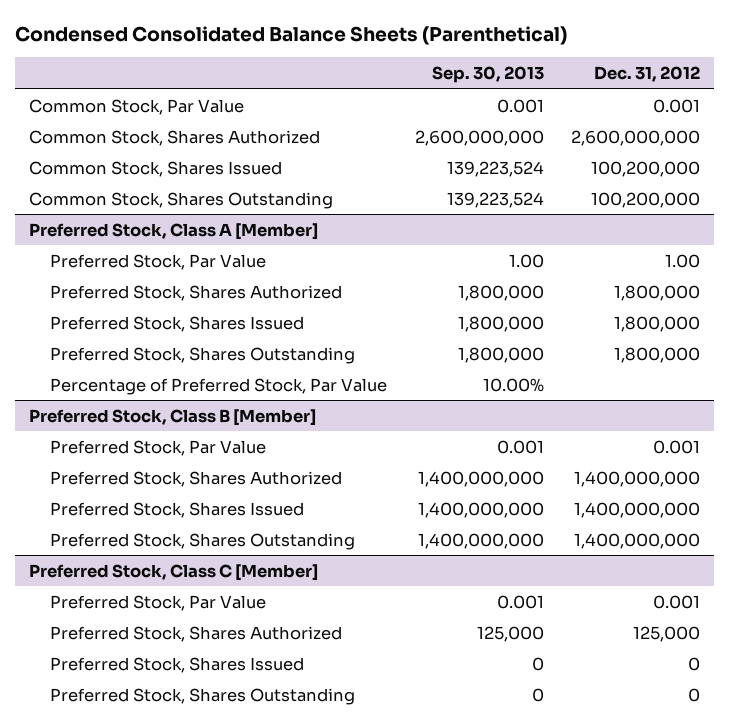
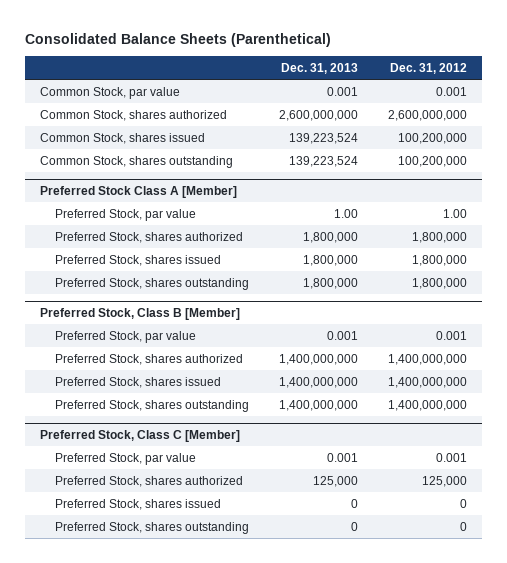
- Condensed Consolidated Balance Sheets (Parenthetical)
+ Consolidated Balance Sheets (Parenthetical)
- | Sep. 30, 2013 | Dec. 31, 2012
+ | Dec. 31, 2013 | Dec. 31, 2012
- Common Stock, Par Value | 0.001 | 0.001
- Common Stock, Shares Authorized | 2,600,000,000 | 2,600,000,000
- Common Stock, Shares Issued | 139,223,524 | 100,200,000
- Common Stock, Shares Outstanding | 139,223,524 | 100,200,000
- Preferred Stock, Class A [Member]
- Preferred Stock, Par Value | 1.00 | 1.00
- Preferred Stock, Shares Authorized | 1,800,000 | 1,800,000
- Preferred Stock, Shares Issued | 1,800,000 | 1,800,000
- Preferred Stock, Shares Outstanding | 1,800,000 | 1,800,000
- Percentage of Preferred Stock, Par Value | 10.00% |
+ Common Stock, par value | 0.001 | 0.001
+ Common Stock, shares authorized | 2,600,000,000 | 2,600,000,000
+ Common Stock, shares issued | 139,223,524 | 100,200,000
+ Common Stock, shares outstanding | 139,223,524 | 100,200,000
+ Preferred Stock Class A [Member]
+ Preferred Stock, par value | 1.00 | 1.00
+ Preferred Stock, shares authorized | 1,800,000 | 1,800,000
+ Preferred Stock, shares issued | 1,800,000 | 1,800,000
+ Preferred Stock, shares outstanding | 1,800,000 | 1,800,000
@ Preferred Stock, Class B [Member]
- Preferred Stock, Par Value | 0.001 | 0.001
- Preferred Stock, Shares Authorized | 1,400,000,000 | 1,400,000,000
- Preferred Stock, Shares Issued | 1,400,000,000 | 1,400,000,000
- Preferred Stock, Shares Outstanding | 1,400,000,000 | 1,400,000,000
+ Preferred Stock, par value | 0.001 | 0.001
+ Preferred Stock, shares authorized | 1,400,000,000 | 1,400,000,000
+ Preferred Stock, shares issued | 1,400,000,000 | 1,400,000,000
+ Preferred Stock, shares outstanding | 1,400,000,000 | 1,400,000,000
@ Preferred Stock, Class C [Member]
- Preferred Stock, Par Value | 0.001 | 0.001
- Preferred Stock, Shares Authorized | 125,000 | 125,000
- Preferred Stock, Shares Issued | 0 | 0
- Preferred Stock, Shares Outstanding | 0 | 0
+ Preferred Stock, par value | 0.001 | 0.001
+ Preferred Stock, shares authorized | 125,000 | 125,000
+ Preferred Stock, shares issued | 0 | 0
+ Preferred Stock, shares outstanding | 0 | 0

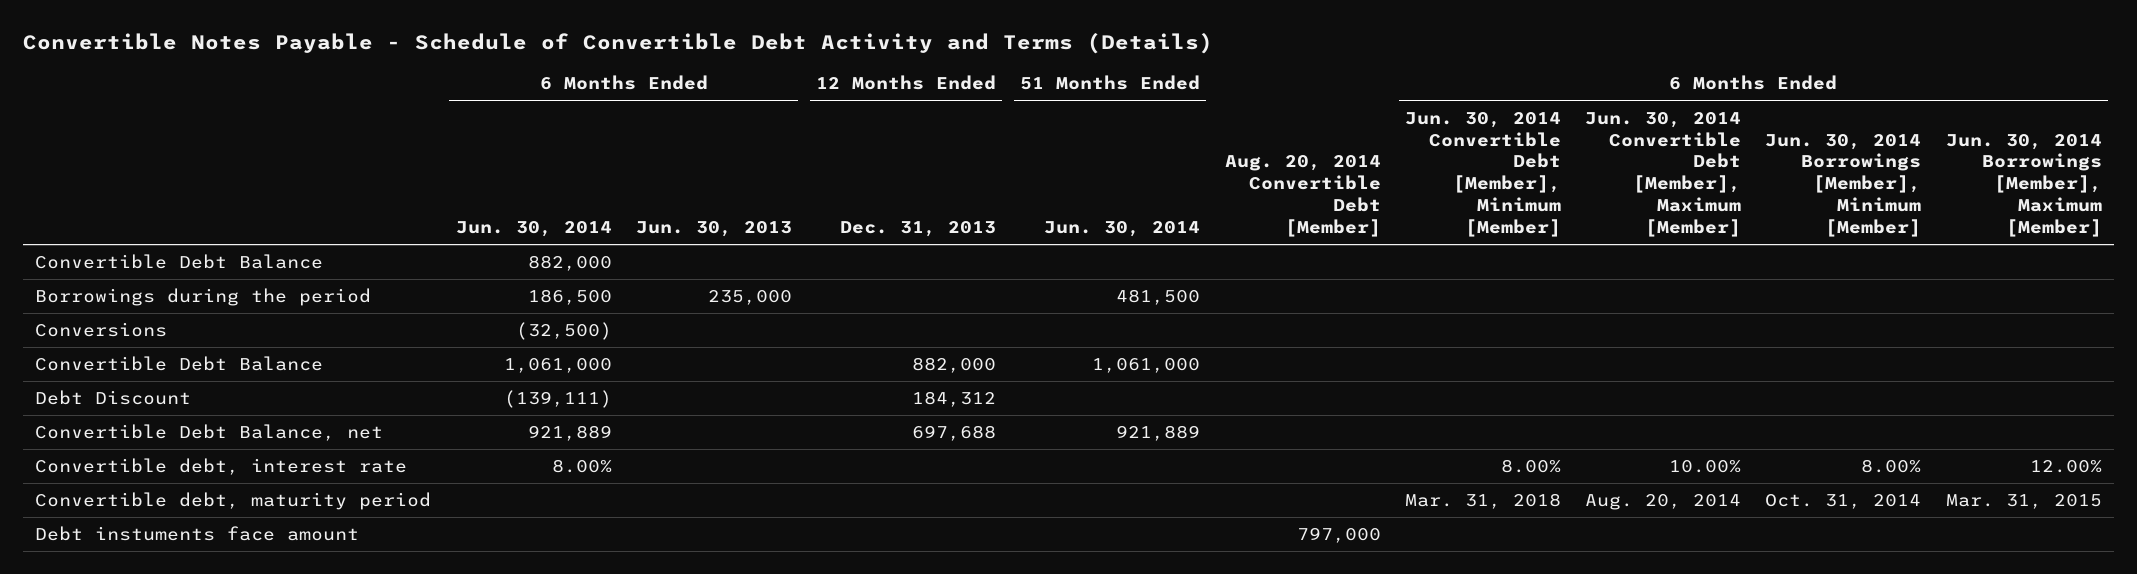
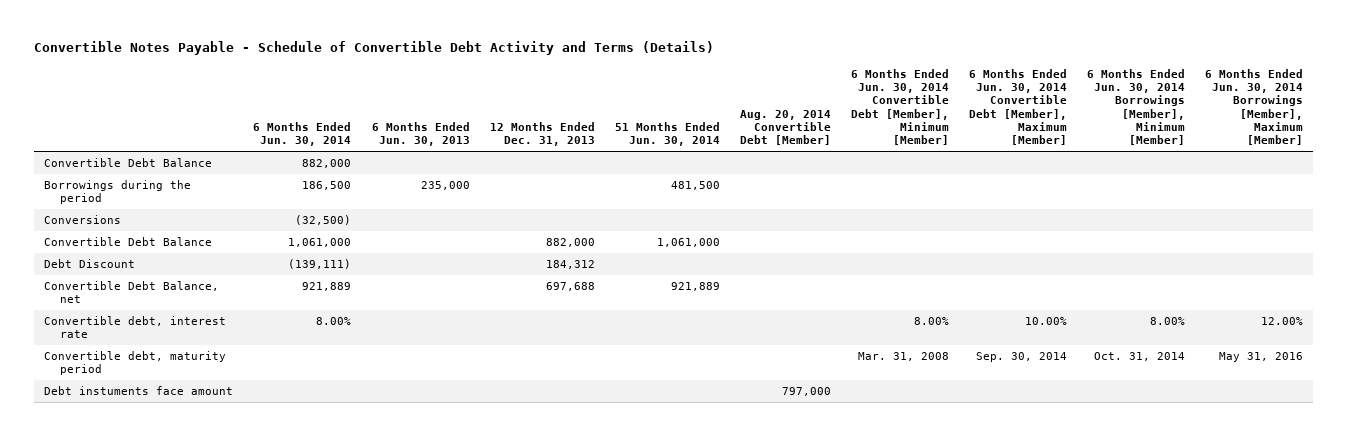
- Convertible debt, maturity period | | | | | | Mar. 31, 2018 | Aug. 20, 2014 | Oct. 31, 2014 | Mar. 31, 2015
+ Convertible debt, maturity period | | | | | | Mar. 31, 2008 | Sep. 30, 2014 | Oct. 31, 2014 | May 31, 2016

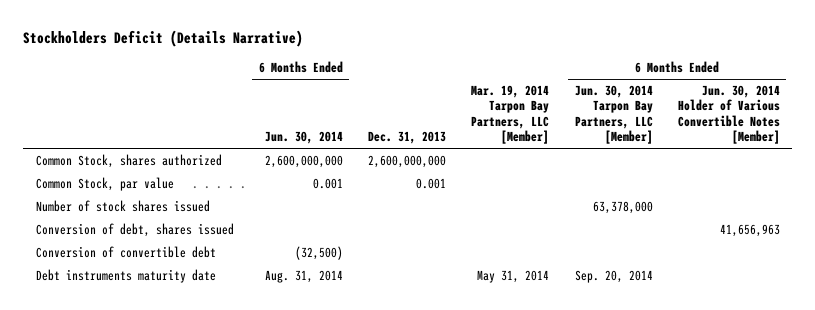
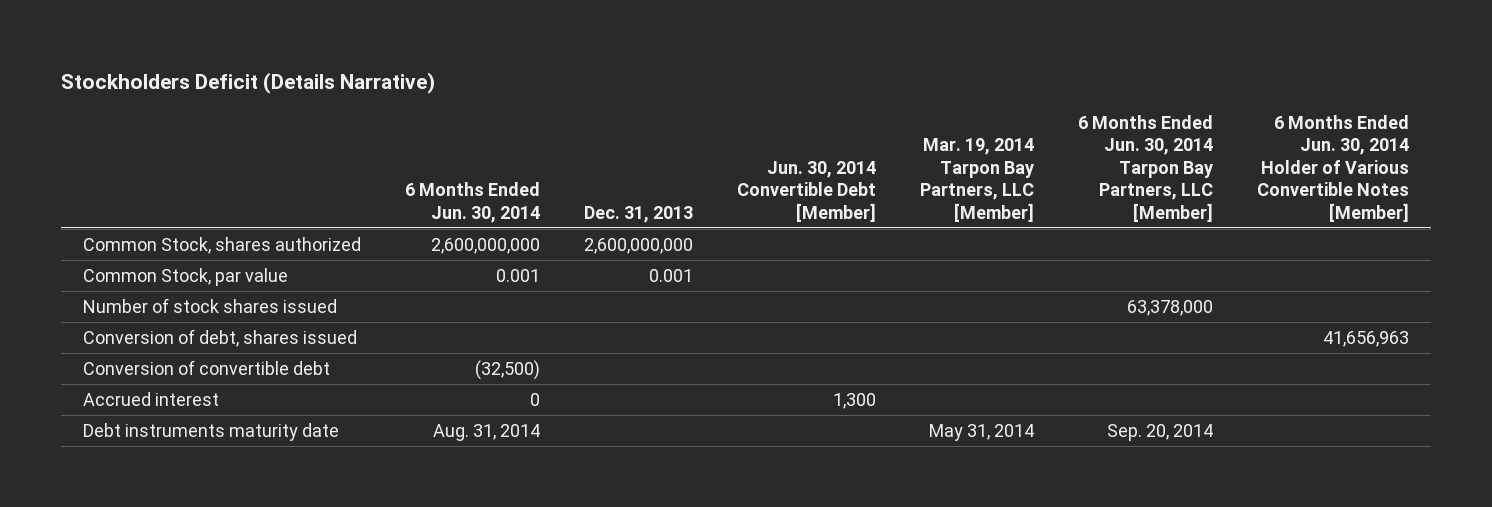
- | 6 Months Ended Jun. 30, 2014 | Dec. 31, 2013 | Mar. 19, 2014 Tarpon Bay Partners, LLC [Member] | 6 Months Ended Jun. 30, 2014 Tarpon Bay Partners, LLC [Member] | 6 Months Ended Jun. 30, 2014 Holder of Various Convertible Notes [Member]
+ | 6 Months Ended Jun. 30, 2014 | Dec. 31, 2013 | Jun. 30, 2014 Convertible Debt [Member] | Mar. 19, 2014 Tarpon Bay Partners, LLC [Member] | 6 Months Ended Jun. 30, 2014 Tarpon Bay Partners, LLC [Member] | 6 Months Ended Jun. 30, 2014 Holder of Various Convertible Notes [Member]
+ Accrued interest | 0 | | 1,300 | | |

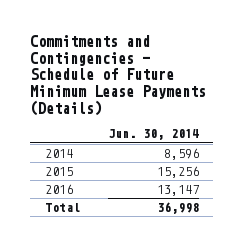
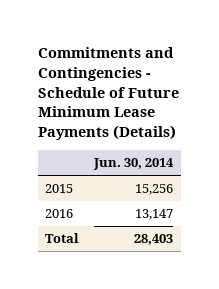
- 2014 | 8,596
- Total | 36,998
+ Total | 28,403

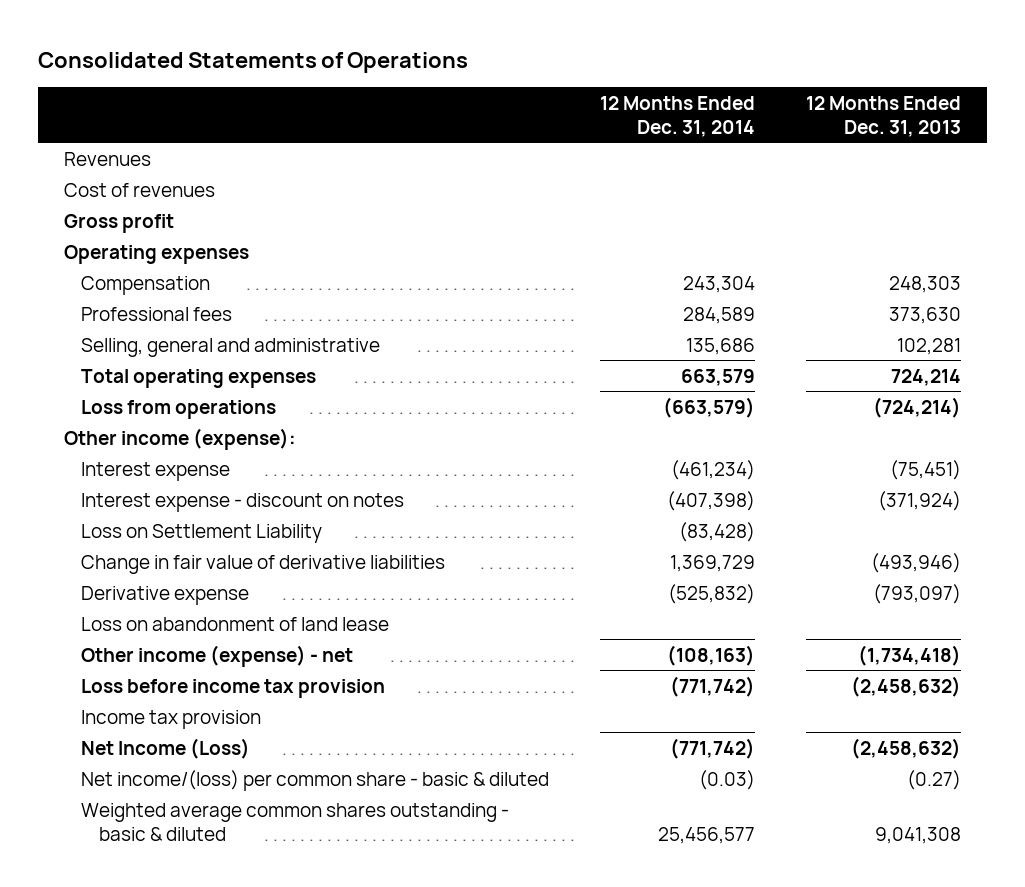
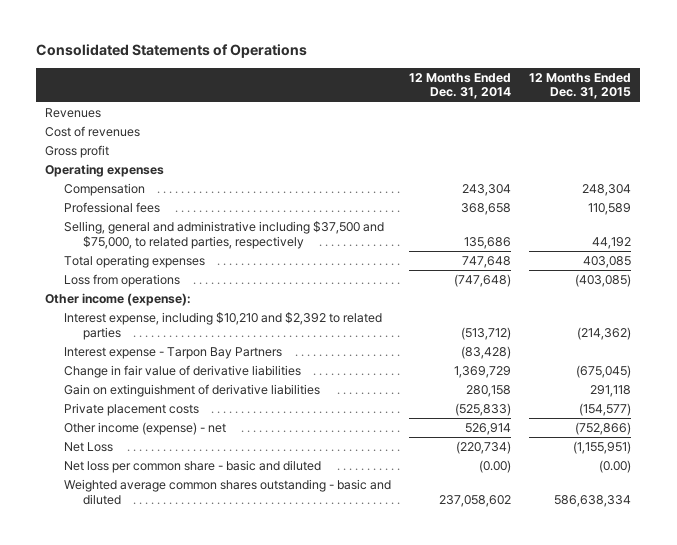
- | 12 Months Ended Dec. 31, 2014 | 12 Months Ended Dec. 31, 2013
+ | 12 Months Ended Dec. 31, 2014 | 12 Months Ended Dec. 31, 2015
- Professional fees | 284,589 | 373,630
- Selling, general and administrative | 135,686 | 102,281
- Total operating expenses | 663,579 | 724,214
- Loss from operations | (663,579) | (724,214)
+ Professional fees | 368,658 | 110,589
+ Selling, general and administrative including $37,500 and $75,000, to related parties, respectively | 135,686 | 44,192
+ Total operating expenses | 747,648 | 403,085
+ Loss from operations | (747,648) | (403,085)
- Interest expense | (461,234) | (75,451)
- Interest expense - discount on notes | (407,398) | (371,924)
- Loss on Settlement Liability | (83,428) |
+ Interest expense, including $10,210 and $2,392 to related parties | (513,712) | (214,362)
+ Interest expense - Tarpon Bay Partners | (83,428) |
- Derivative expense | (525,832) | (793,097)
- Loss on abandonment of land lease
- Other income (expense) - net | (108,163) | (1,734,418)
- Loss before income tax provision | (771,742) | (2,458,632)
- Income tax provision
- Net Income (Loss) | (771,742) | (2,458,632)
- Net income/(loss) per common share - basic & diluted | (0.03) | (0.27)
- Weighted average common shares outstanding - basic & diluted | 25,456,577 | 9,041,308
+ Gain on extinguishment of derivative liabilities | 280,158 | 291,118
+ Private placement costs | (525,833) | (154,577)
+ Other income (expense) - net | 526,914 | (752,866)
+ Net Loss | (220,734) | (1,155,951)
+ Net loss per common share - basic and diluted | (0.00) | (0.00)
+ Weighted average common shares outstanding - basic and diluted | 237,058,602 | 586,638,334

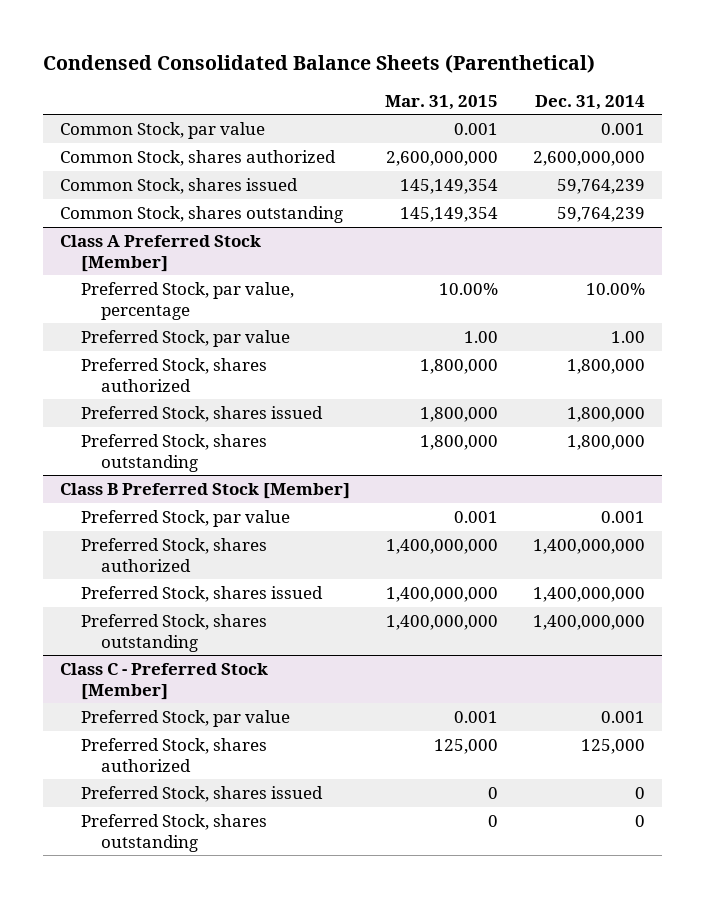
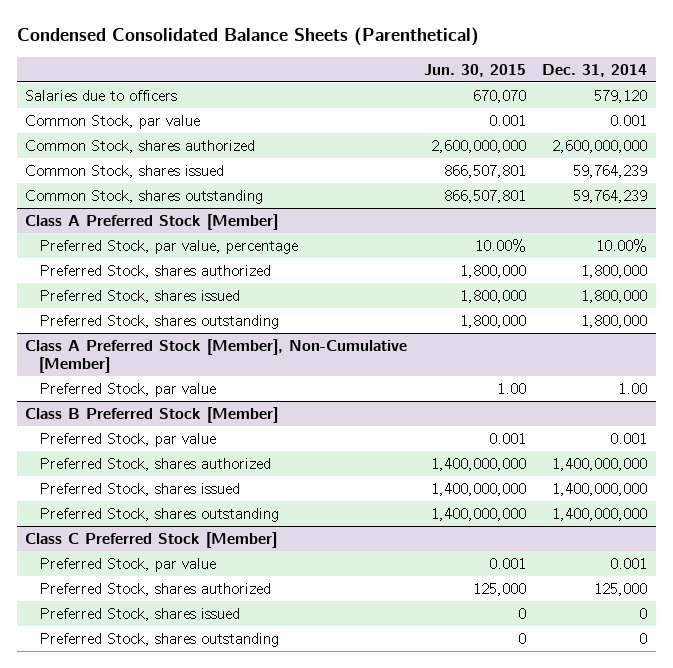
- | Mar. 31, 2015 | Dec. 31, 2014
+ | Jun. 30, 2015 | Dec. 31, 2014
+ Salaries due to officers | 670,070 | 579,120
@ Class A Preferred Stock [Member]
- Preferred Stock, par value | 1.00 | 1.00
+ Class A Preferred Stock [Member], Non-Cumulative [Member]
+ Preferred Stock, par value | 1.00 | 1.00
- Class C - Preferred Stock [Member]
+ Class C Preferred Stock [Member]

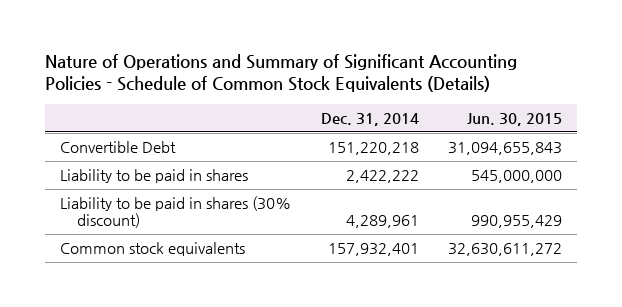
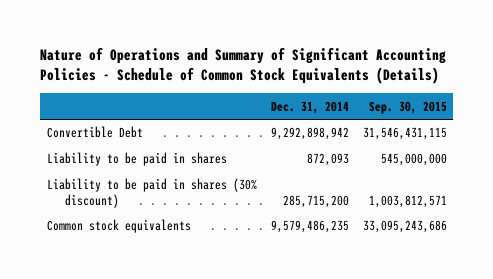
- | Dec. 31, 2014 | Jun. 30, 2015
+ | Dec. 31, 2014 | Sep. 30, 2015
- Convertible Debt | 151,220,218 | 31,094,655,843
- Liability to be paid in shares | 2,422,222 | 545,000,000
- Liability to be paid in shares (30% discount) | 4,289,961 | 990,955,429
- Common stock equivalents | 157,932,401 | 32,630,611,272
+ Convertible Debt | 9,292,898,942 | 31,546,431,115
+ Liability to be paid in shares | 872,093 | 545,000,000
+ Liability to be paid in shares (30% discount) | 285,715,200 | 1,003,812,571
+ Common stock equivalents | 9,579,486,235 | 33,095,243,686

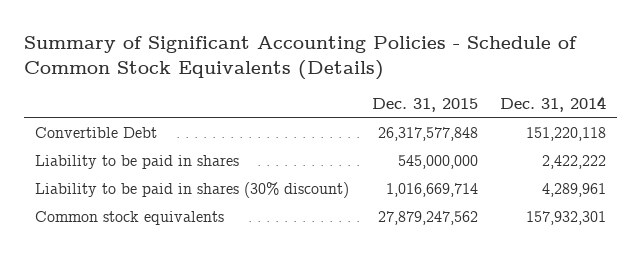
- Nature of Operations and Summary of Significant Accounting Policies - Schedule of Common Stock Equivalents (Details)
+ Summary of Significant Accounting Policies - Schedule of Common Stock Equivalents (Details)
- | Dec. 31, 2014 | Sep. 30, 2015
+ | Dec. 31, 2015 | Dec. 31, 2014
- Convertible Debt | 9,292,898,942 | 31,546,431,115
- Liability to be paid in shares | 872,093 | 545,000,000
- Liability to be paid in shares (30% discount) | 285,715,200 | 1,003,812,571
- Common stock equivalents | 9,579,486,235 | 33,095,243,686
+ Convertible Debt | 26,317,577,848 | 151,220,118
+ Liability to be paid in shares | 545,000,000 | 2,422,222
+ Liability to be paid in shares (30% discount) | 1,016,669,714 | 4,289,961
+ Common stock equivalents | 27,879,247,562 | 157,932,301

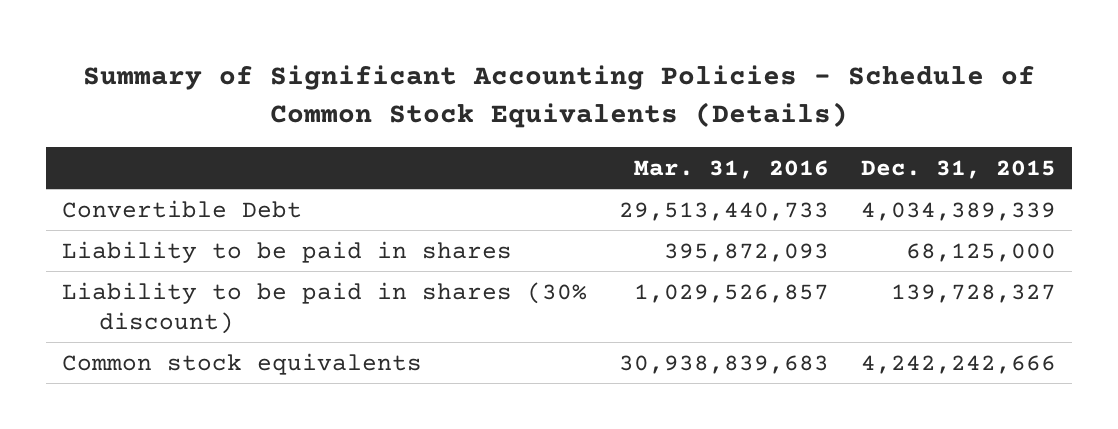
- | Dec. 31, 2015 | Dec. 31, 2014
+ | Mar. 31, 2016 | Dec. 31, 2015
- Convertible Debt | 26,317,577,848 | 151,220,118
- Liability to be paid in shares | 545,000,000 | 2,422,222
- Liability to be paid in shares (30% discount) | 1,016,669,714 | 4,289,961
- Common stock equivalents | 27,879,247,562 | 157,932,301
+ Convertible Debt | 29,513,440,733 | 4,034,389,339
+ Liability to be paid in shares | 395,872,093 | 68,125,000
+ Liability to be paid in shares (30% discount) | 1,029,526,857 | 139,728,327
+ Common stock equivalents | 30,938,839,683 | 4,242,242,666

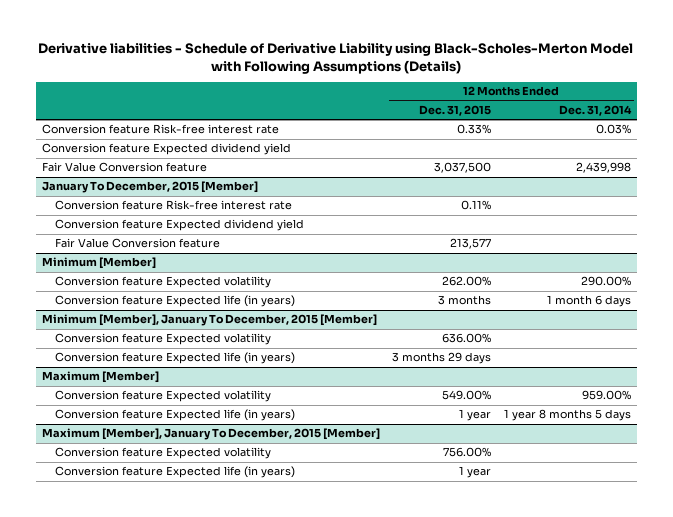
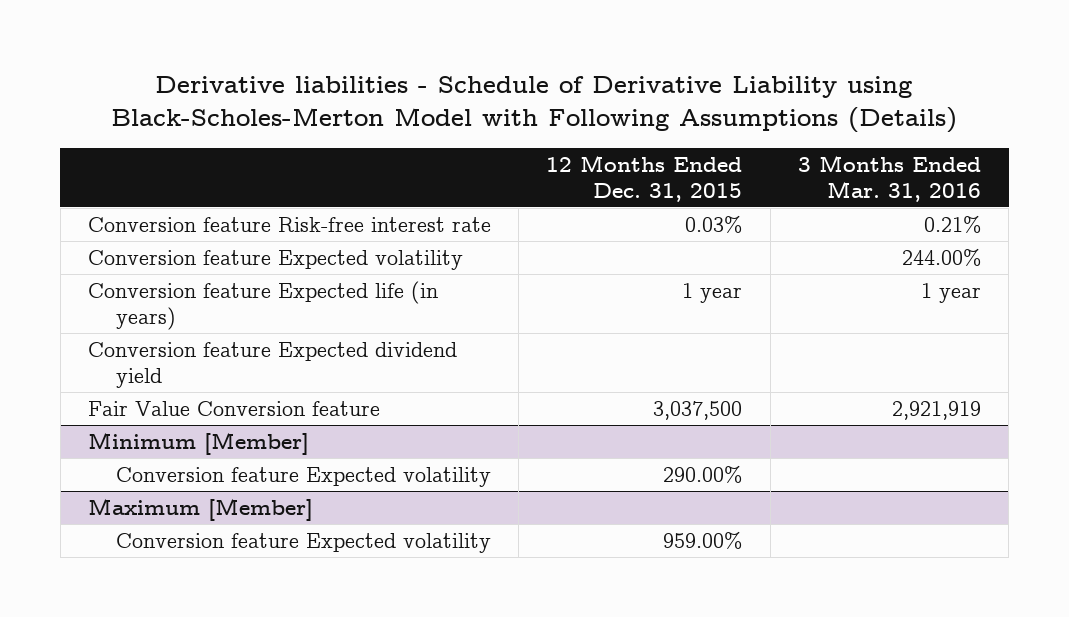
- | 12 Months Ended Dec. 31, 2015 | 12 Months Ended Dec. 31, 2014
+ | 12 Months Ended Dec. 31, 2015 | 3 Months Ended Mar. 31, 2016
- Conversion feature Risk-free interest rate | 0.33% | 0.03%
+ Conversion feature Risk-free interest rate | 0.03% | 0.21%
+ Conversion feature Expected volatility | | 244.00%
+ Conversion feature Expected life (in years) | 1 year | 1 year
- January To December, 2015 [Member]
- Conversion feature Risk-free interest rate | 0.11% |
- Conversion feature Expected dividend yield
- Fair Value Conversion feature | 213,577 |
@ Minimum [Member]
- Conversion feature Expected volatility | 262.00% | 290.00%
- Conversion feature Expected life (in years) | 3 months | 1 month 6 days
- Minimum [Member], January To December, 2015 [Member]
- Conversion feature Expected volatility | 636.00% |
- Conversion feature Expected life (in years) | 3 months 29 days |
@ Minimum [Member]
+ Conversion feature Expected volatility | 290.00% |
@ Maximum [Member]
- Conversion feature Expected volatility | 549.00% | 959.00%
- Conversion feature Expected life (in years) | 1 year | 1 year 8 months 5 days
- Maximum [Member], January To December, 2015 [Member]
- Conversion feature Expected volatility | 756.00% |
- Conversion feature Expected life (in years) | 1 year |
@ Maximum [Member]
+ Conversion feature Expected volatility | 959.00% |

